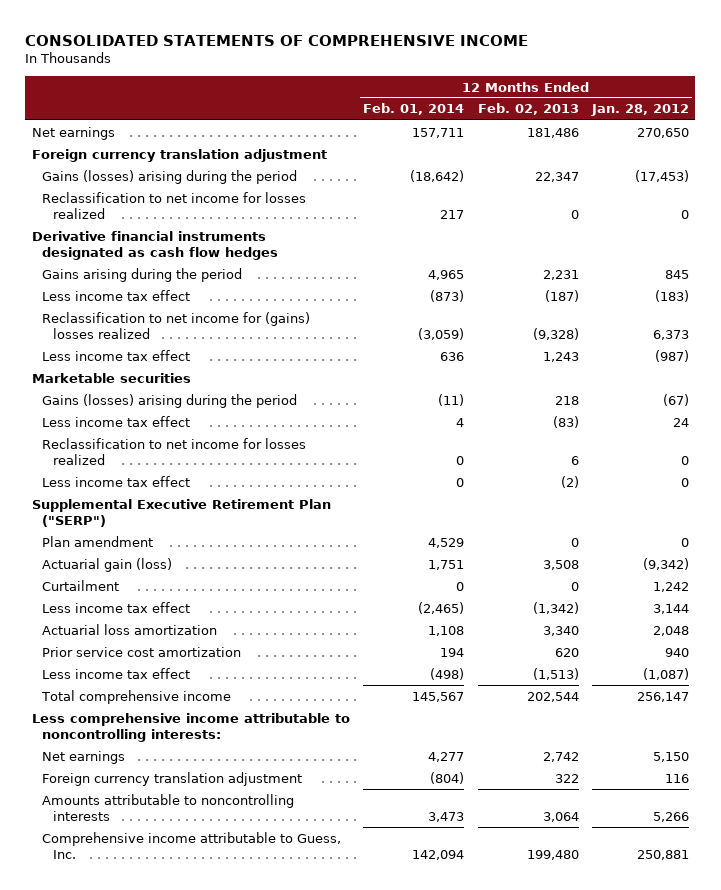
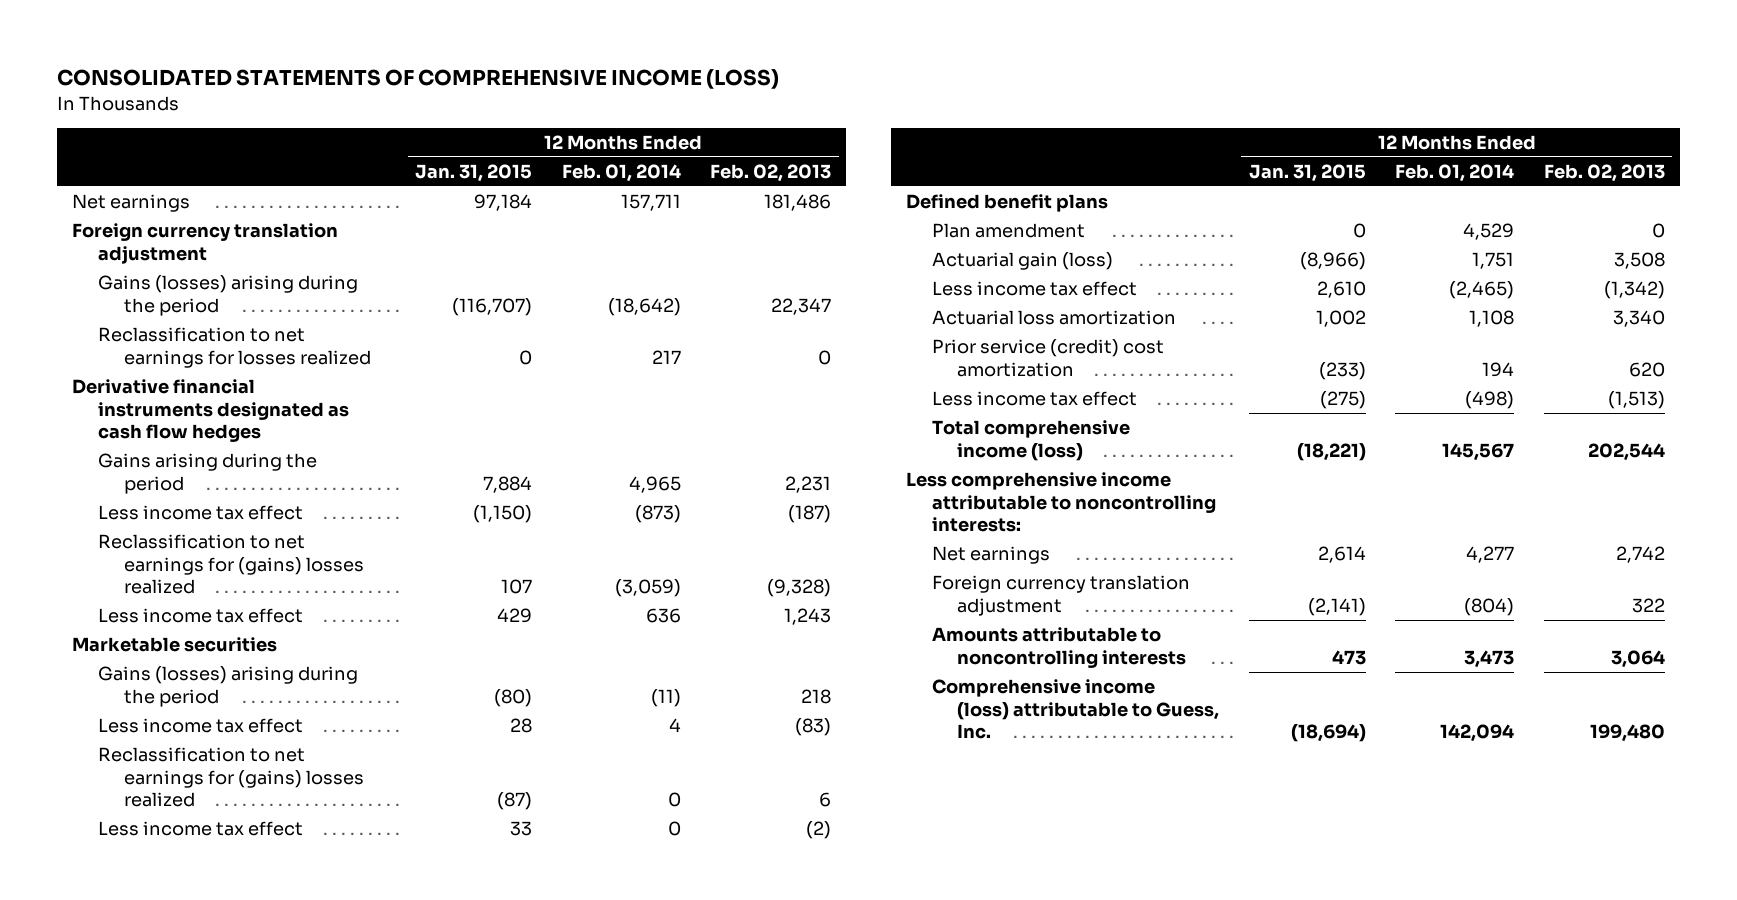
- CONSOLIDATED STATEMENTS OF COMPREHENSIVE INCOME
+ CONSOLIDATED STATEMENTS OF COMPREHENSIVE INCOME (LOSS)
- | 12 Months Ended Feb. 01, 2014 | 12 Months Ended Feb. 02, 2013 | 12 Months Ended Jan. 28, 2012
+ | 12 Months Ended Jan. 31, 2015 | 12 Months Ended Feb. 01, 2014 | 12 Months Ended Feb. 02, 2013
- Reclassification to net income for losses realized | 217 | 0 | 0
+ Reclassification to net earnings for losses realized | 0 | 217 | 0
- Reclassification to net income for (gains) losses realized | (3,059) | (9,328) | 6,373
+ Reclassification to net earnings for (gains) losses realized | 107 | (3,059) | (9,328)
- Reclassification to net income for losses realized | 0 | 6 | 0
+ Reclassification to net earnings for (gains) losses realized | (87) | 0 | 6
- Supplemental Executive Retirement Plan ("SERP")
+ Defined benefit plans
- Curtailment | 0 | 0 | 1,242
- Prior service cost amortization | 194 | 620 | 940
+ Prior service (credit) cost amortization | (233) | 194 | 620
- Total comprehensive income | 145,567 | 202,544 | 256,147
+ Total comprehensive income (loss) | (18,221) | 145,567 | 202,544
- Comprehensive income attributable to Guess, Inc. | 142,094 | 199,480 | 250,881
+ Comprehensive income (loss) attributable to Guess, Inc. | (18,694) | 142,094 | 199,480

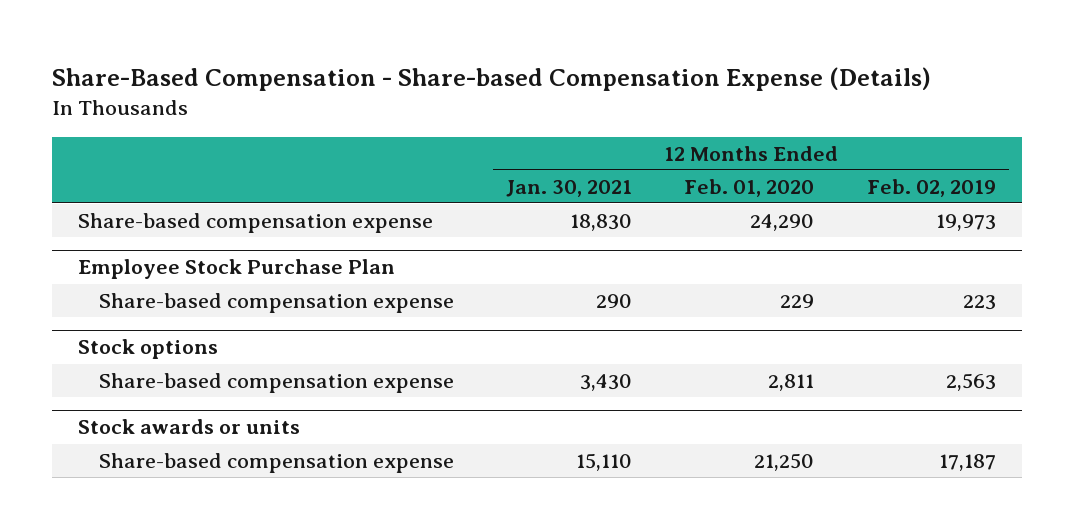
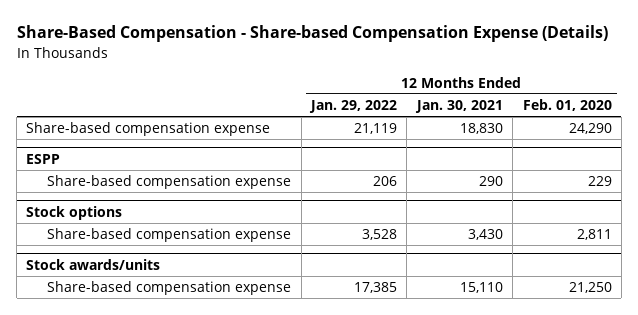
- | 12 Months Ended Jan. 30, 2021 | 12 Months Ended Feb. 01, 2020 | 12 Months Ended Feb. 02, 2019
+ | 12 Months Ended Jan. 29, 2022 | 12 Months Ended Jan. 30, 2021 | 12 Months Ended Feb. 01, 2020
- Employee Stock Purchase Plan
+ ESPP
- Stock awards or units
+ Stock awards/units

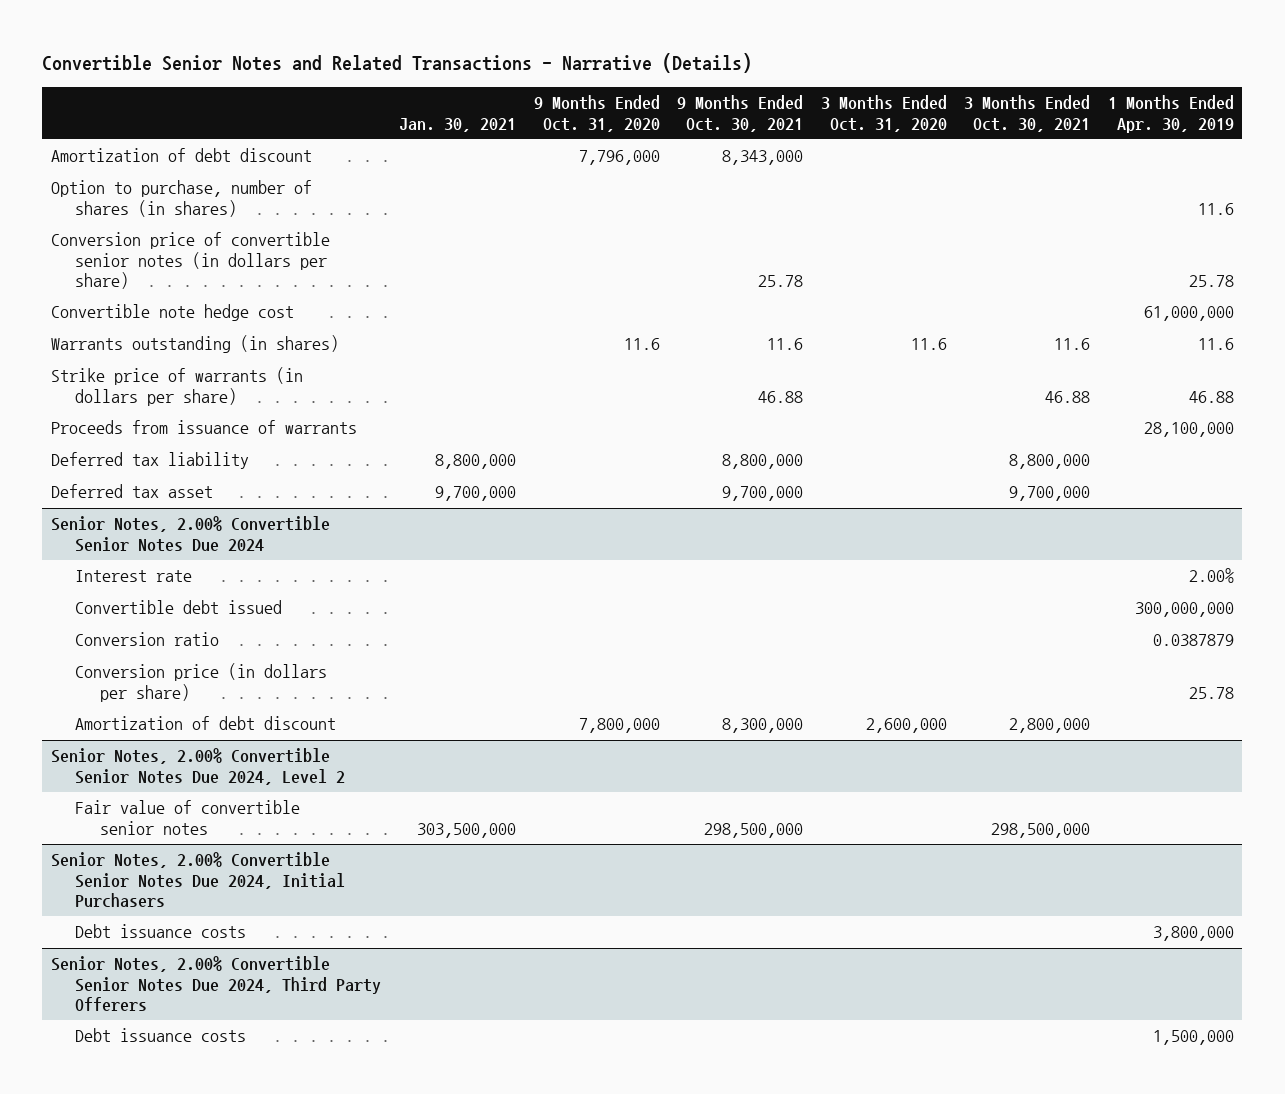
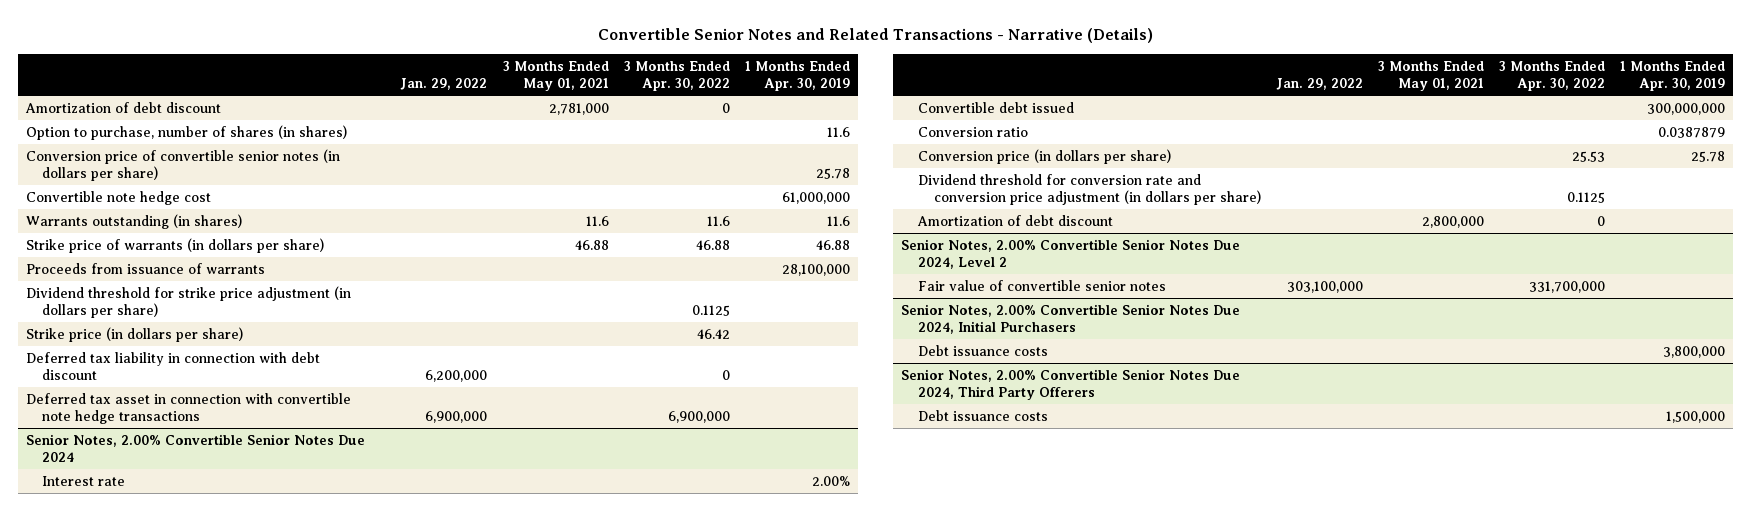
- | Jan. 30, 2021 | 9 Months Ended Oct. 31, 2020 | 9 Months Ended Oct. 30, 2021 | 3 Months Ended Oct. 31, 2020 | 3 Months Ended Oct. 30, 2021 | 1 Months Ended Apr. 30, 2019
+ | Jan. 29, 2022 | 3 Months Ended May 01, 2021 | 3 Months Ended Apr. 30, 2022 | 1 Months Ended Apr. 30, 2019
- Deferred tax liability | 8,800,000 | | 8,800,000 | | 8,800,000 |
- Deferred tax asset | 9,700,000 | | 9,700,000 | | 9,700,000 |
+ Dividend threshold for strike price adjustment (in dollars per share) | | | 0.1125 |
+ Strike price (in dollars per share) | | | 46.42 |
+ Deferred tax liability in connection with debt discount | 6,200,000 | | 0 |
+ Deferred tax asset in connection with convertible note hedge transactions | 6,900,000 | | 6,900,000 |
@ Senior Notes, 2.00% Convertible Senior Notes Due 2024
+ Dividend threshold for conversion rate and conversion price adjustment (in dollars per share) | | | 0.1125 |

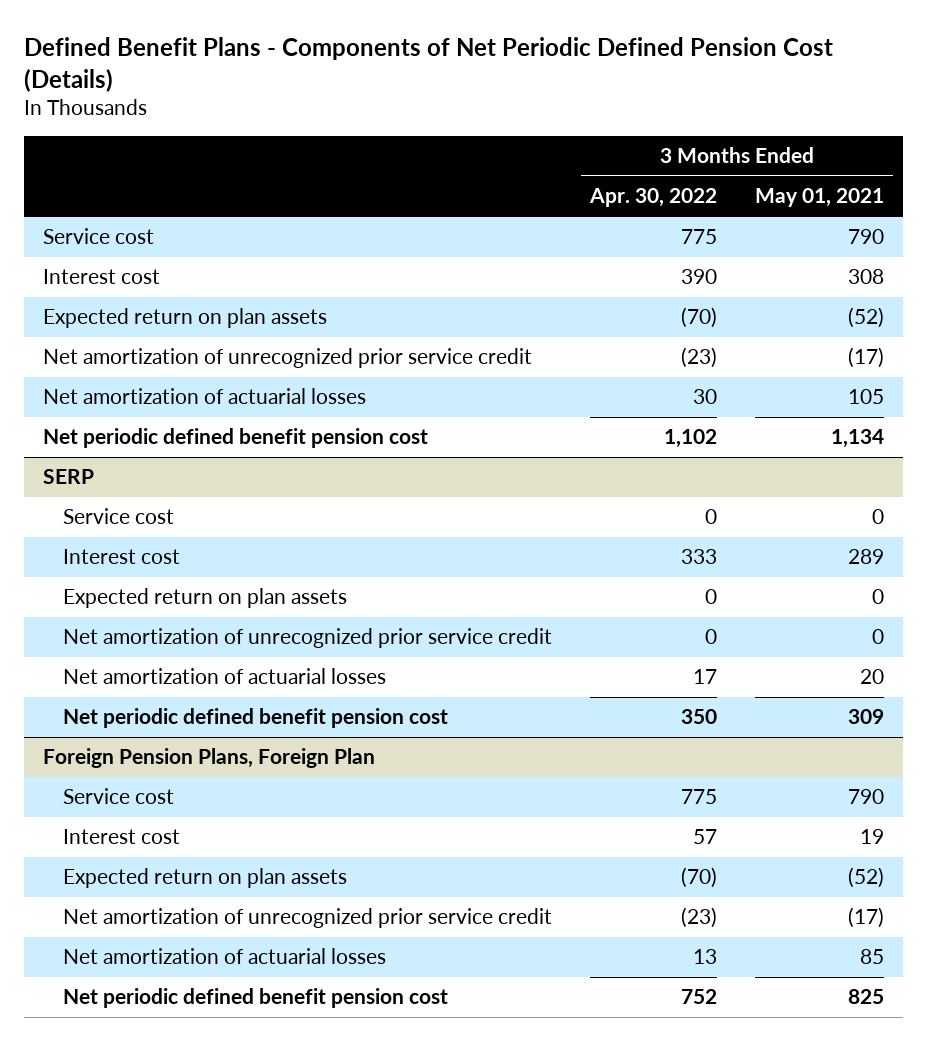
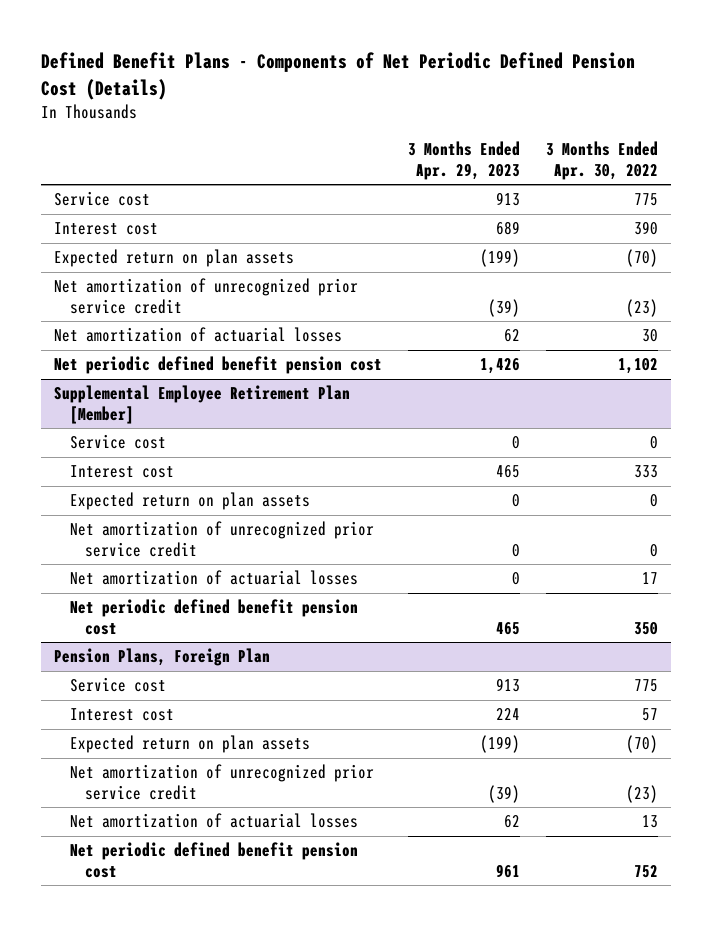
- | 3 Months Ended Apr. 30, 2022 | 3 Months Ended May 01, 2021
+ | 3 Months Ended Apr. 29, 2023 | 3 Months Ended Apr. 30, 2022
- SERP
+ Supplemental Employee Retirement Plan [Member]
- Foreign Pension Plans, Foreign Plan
+ Pension Plans, Foreign Plan

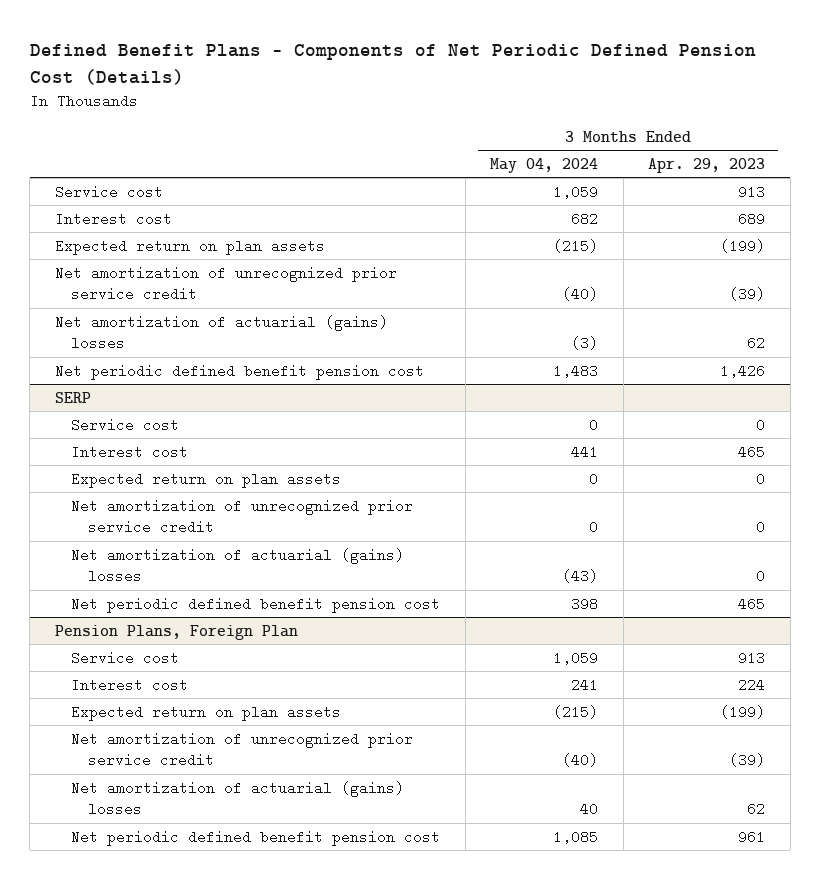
- | 3 Months Ended Apr. 29, 2023 | 3 Months Ended Apr. 30, 2022
+ | 3 Months Ended May 04, 2024 | 3 Months Ended Apr. 29, 2023
- Net amortization of actuarial losses | 62 | 30
+ Net amortization of actuarial (gains) losses | (3) | 62
- Supplemental Employee Retirement Plan [Member]
+ SERP
- Net amortization of actuarial losses | 0 | 17
+ Net amortization of actuarial (gains) losses | (43) | 0
@ Pension Plans, Foreign Plan
- Net amortization of actuarial losses | 62 | 13
+ Net amortization of actuarial (gains) losses | 40 | 62

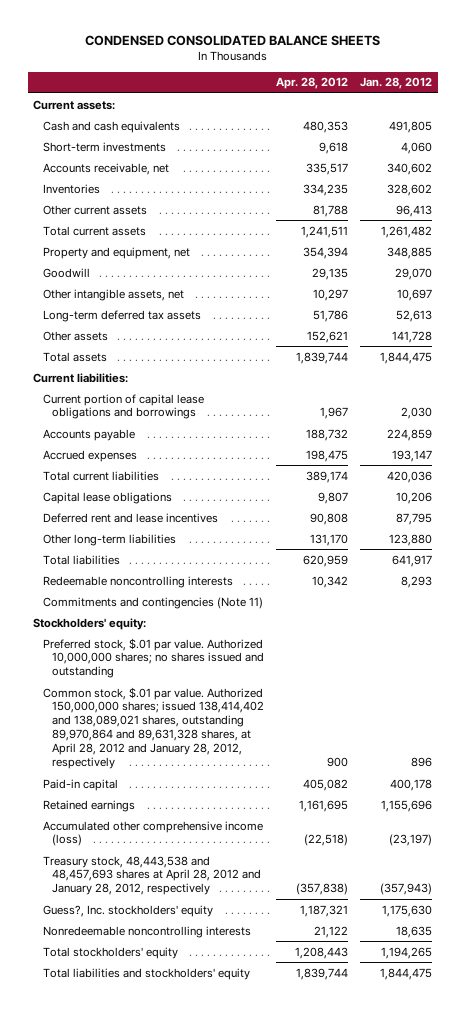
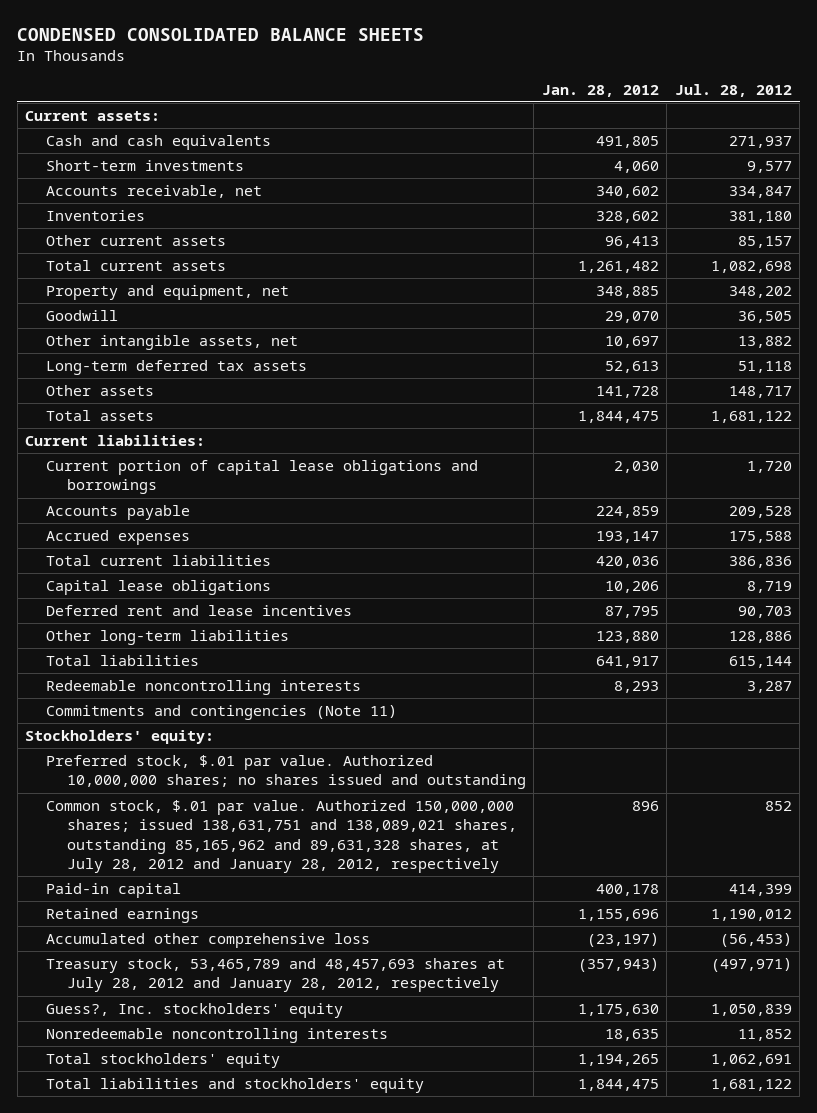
- | Apr. 28, 2012 | Jan. 28, 2012
+ | Jan. 28, 2012 | Jul. 28, 2012
- Common stock, $.01 par value. Authorized 150,000,000 shares; issued 138,414,402 and 138,089,021 shares, outstanding 89,970,864 and 89,631,328 shares, at April 28, 2012 and January 28, 2012, respectively | 900 | 896
+ Common stock, $.01 par value. Authorized 150,000,000 shares; issued 138,631,751 and 138,089,021 shares, outstanding 85,165,962 and 89,631,328 shares, at July 28, 2012 and January 28, 2012, respectively | 896 | 852
- Accumulated other comprehensive income (loss) | (22,518) | (23,197)
- Treasury stock, 48,443,538 and 48,457,693 shares at April 28, 2012 and January 28, 2012, respectively | (357,838) | (357,943)
+ Accumulated other comprehensive loss | (23,197) | (56,453)
+ Treasury stock, 53,465,789 and 48,457,693 shares at July 28, 2012 and January 28, 2012, respectively | (357,943) | (497,971)

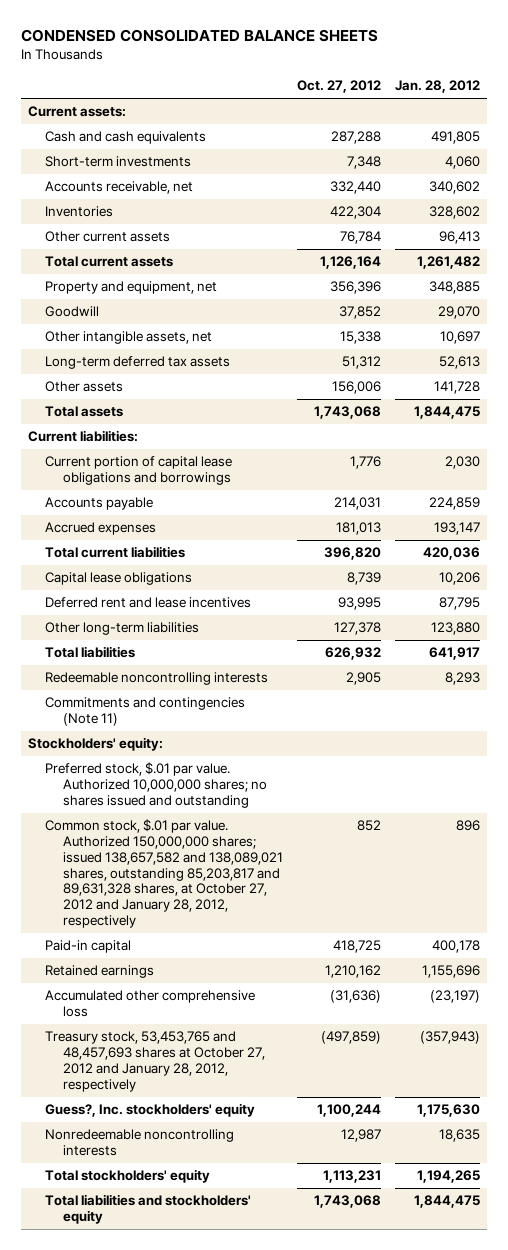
- | Jan. 28, 2012 | Jul. 28, 2012
+ | Oct. 27, 2012 | Jan. 28, 2012
- Common stock, $.01 par value. Authorized 150,000,000 shares; issued 138,631,751 and 138,089,021 shares, outstanding 85,165,962 and 89,631,328 shares, at July 28, 2012 and January 28, 2012, respectively | 896 | 852
+ Common stock, $.01 par value. Authorized 150,000,000 shares; issued 138,657,582 and 138,089,021 shares, outstanding 85,203,817 and 89,631,328 shares, at October 27, 2012 and January 28, 2012, respectively | 852 | 896
- Treasury stock, 53,465,789 and 48,457,693 shares at July 28, 2012 and January 28, 2012, respectively | (357,943) | (497,971)
+ Treasury stock, 53,453,765 and 48,457,693 shares at October 27, 2012 and January 28, 2012, respectively | (497,859) | (357,943)

